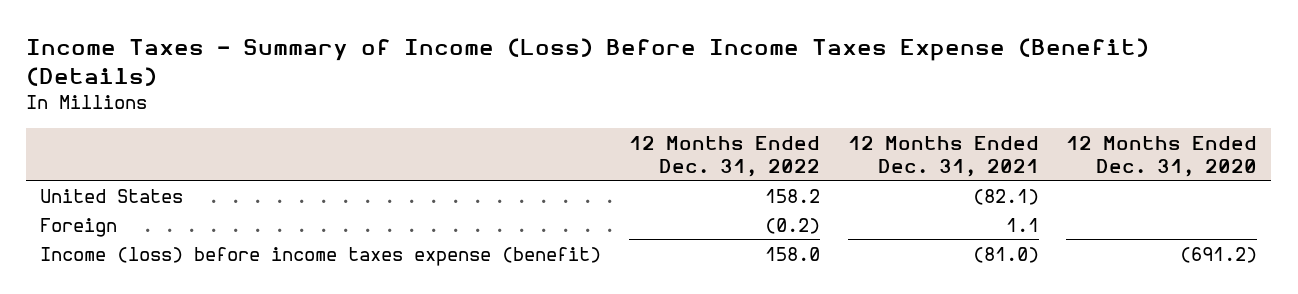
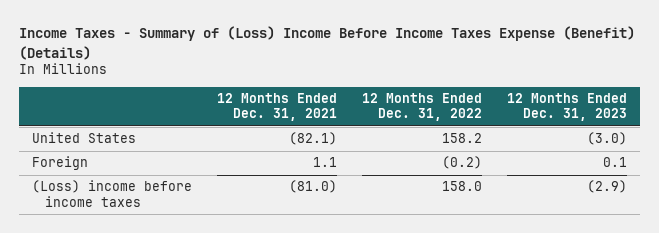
- Income Taxes - Summary of Income (Loss) Before Income Taxes Expense (Benefit) (Details)
+ Income Taxes - Summary of (Loss) Income Before Income Taxes Expense (Benefit) (Details)
- | 12 Months Ended Dec. 31, 2022 | 12 Months Ended Dec. 31, 2021 | 12 Months Ended Dec. 31, 2020
+ | 12 Months Ended Dec. 31, 2021 | 12 Months Ended Dec. 31, 2022 | 12 Months Ended Dec. 31, 2023
- Income (loss) before income taxes expense (benefit) | 158.0 | (81.0) | (691.2)
+ (Loss) income before income taxes | (81.0) | 158.0 | (2.9)

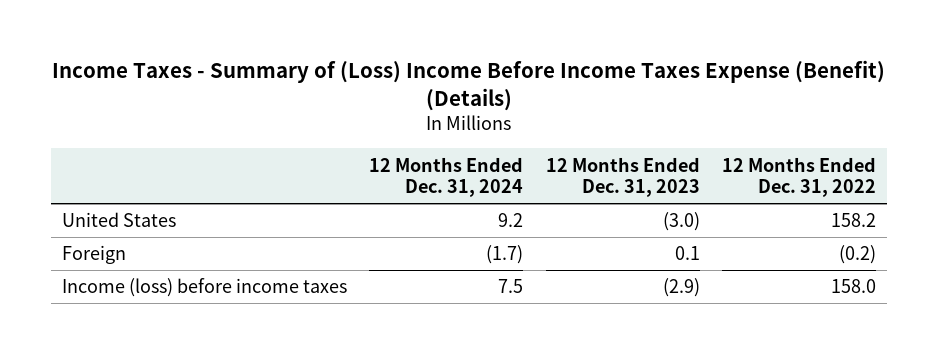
- | 12 Months Ended Dec. 31, 2021 | 12 Months Ended Dec. 31, 2022 | 12 Months Ended Dec. 31, 2023
+ | 12 Months Ended Dec. 31, 2024 | 12 Months Ended Dec. 31, 2023 | 12 Months Ended Dec. 31, 2022
- (Loss) income before income taxes | (81.0) | 158.0 | (2.9)
+ Income (loss) before income taxes | 7.5 | (2.9) | 158.0

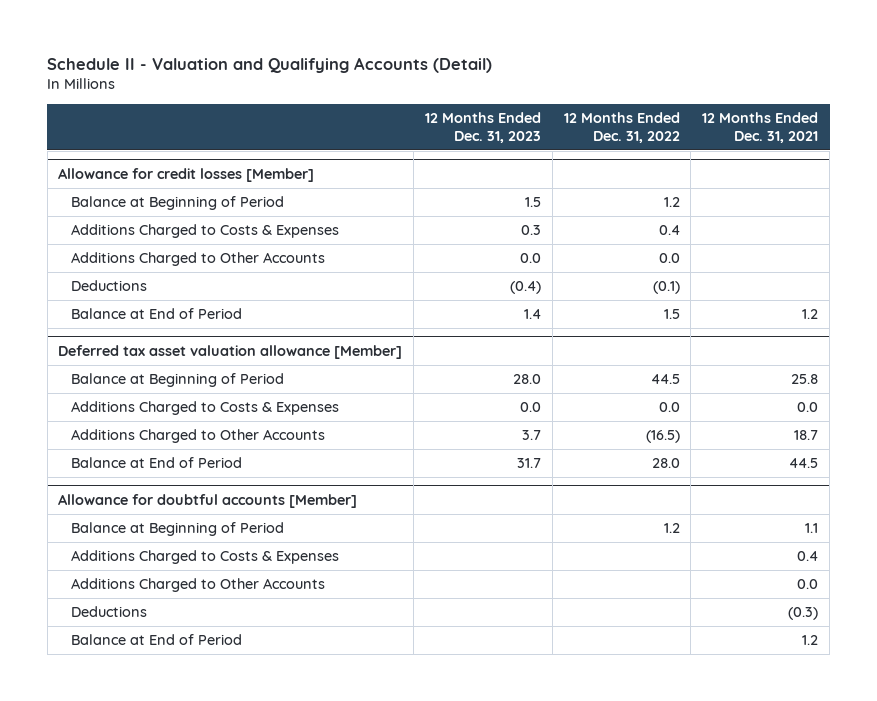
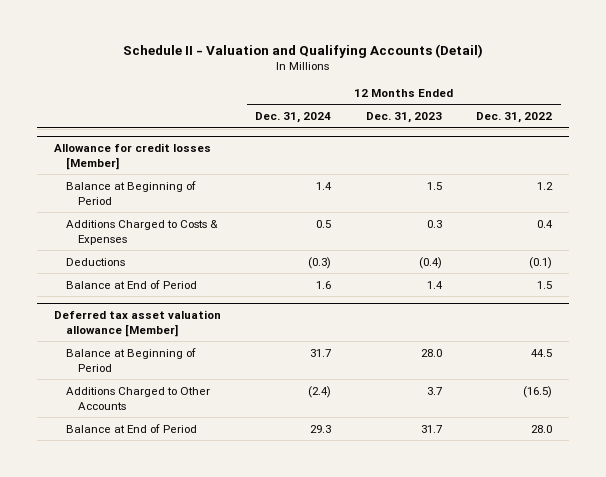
- | 12 Months Ended Dec. 31, 2023 | 12 Months Ended Dec. 31, 2022 | 12 Months Ended Dec. 31, 2021
+ | 12 Months Ended Dec. 31, 2024 | 12 Months Ended Dec. 31, 2023 | 12 Months Ended Dec. 31, 2022
@ Allowance for credit losses [Member]
- Additions Charged to Other Accounts | 0.0 | 0.0 |
@ Deferred tax asset valuation allowance [Member]
- Additions Charged to Costs & Expenses | 0.0 | 0.0 | 0.0
- Allowance for doubtful accounts [Member]
- Balance at Beginning of Period | | 1.2 | 1.1
- Additions Charged to Costs & Expenses | | | 0.4
- Additions Charged to Other Accounts | | | 0.0
- Deductions | | | (0.3)
- Balance at End of Period | | | 1.2

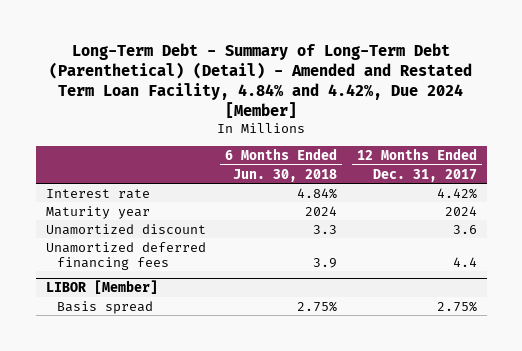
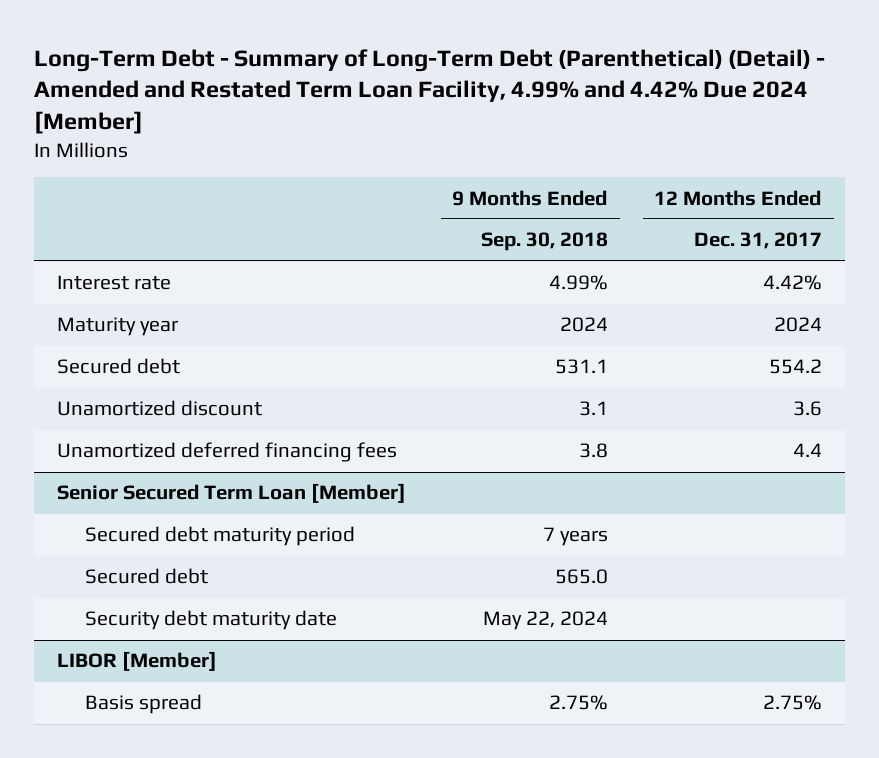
- Long-Term Debt - Summary of Long-Term Debt (Parenthetical) (Detail) - Amended and Restated Term Loan Facility, 4.84% and 4.42%, Due 2024 [Member]
+ Long-Term Debt - Summary of Long-Term Debt (Parenthetical) (Detail) - Amended and Restated Term Loan Facility, 4.99% and 4.42% Due 2024 [Member]
- | 6 Months Ended Jun. 30, 2018 | 12 Months Ended Dec. 31, 2017
+ | 9 Months Ended Sep. 30, 2018 | 12 Months Ended Dec. 31, 2017
+ Secured debt | 531.1 | 554.2
+ Senior Secured Term Loan [Member]
+ Secured debt maturity period | 7 years |
+ Secured debt | 565.0 |
+ Security debt maturity date | May 22, 2024 |

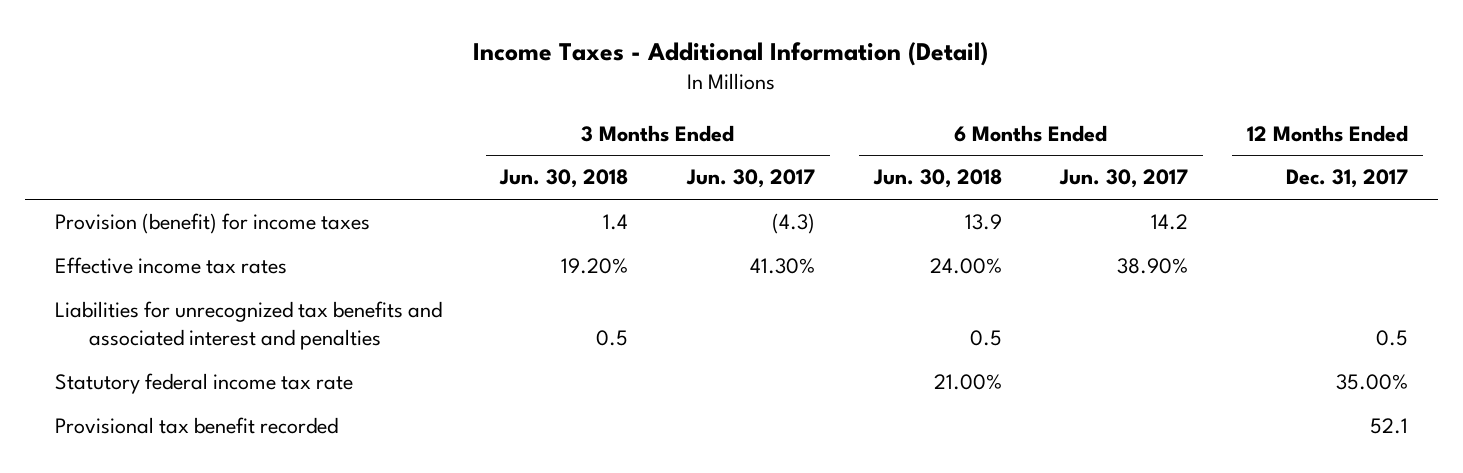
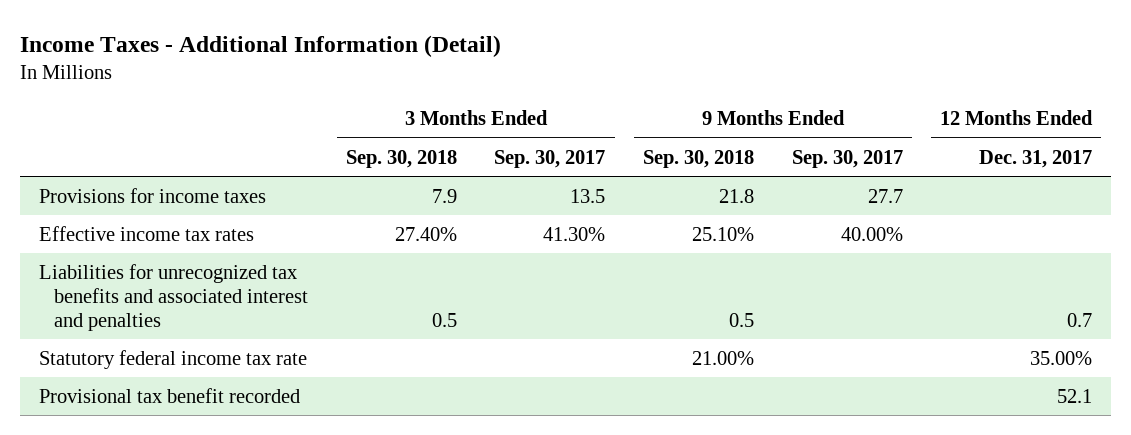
- | 3 Months Ended Jun. 30, 2018 | 3 Months Ended Jun. 30, 2017 | 6 Months Ended Jun. 30, 2018 | 6 Months Ended Jun. 30, 2017 | 12 Months Ended Dec. 31, 2017
+ | 3 Months Ended Sep. 30, 2018 | 3 Months Ended Sep. 30, 2017 | 9 Months Ended Sep. 30, 2018 | 9 Months Ended Sep. 30, 2017 | 12 Months Ended Dec. 31, 2017
- Provision (benefit) for income taxes | 1.4 | (4.3) | 13.9 | 14.2 |
+ Provisions for income taxes | 7.9 | 13.5 | 21.8 | 27.7 |
- Liabilities for unrecognized tax benefits and associated interest and penalties | 0.5 | | 0.5 | | 0.5
+ Liabilities for unrecognized tax benefits and associated interest and penalties | 0.5 | | 0.5 | | 0.7

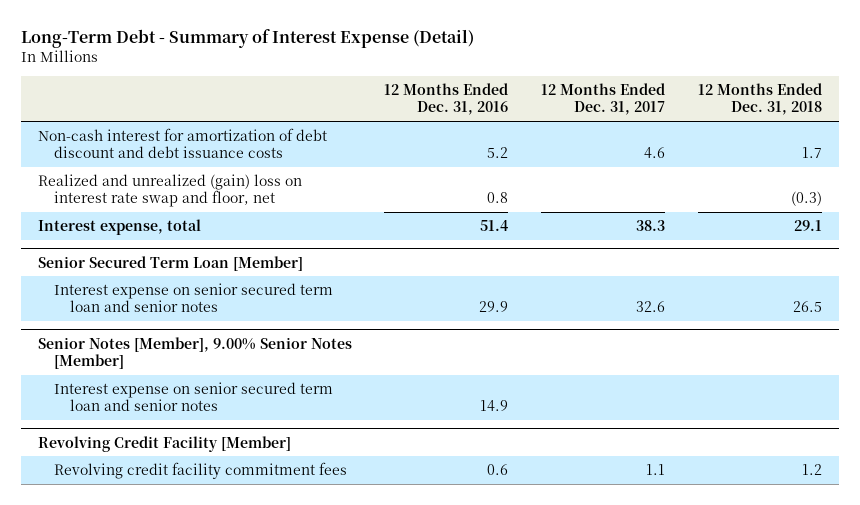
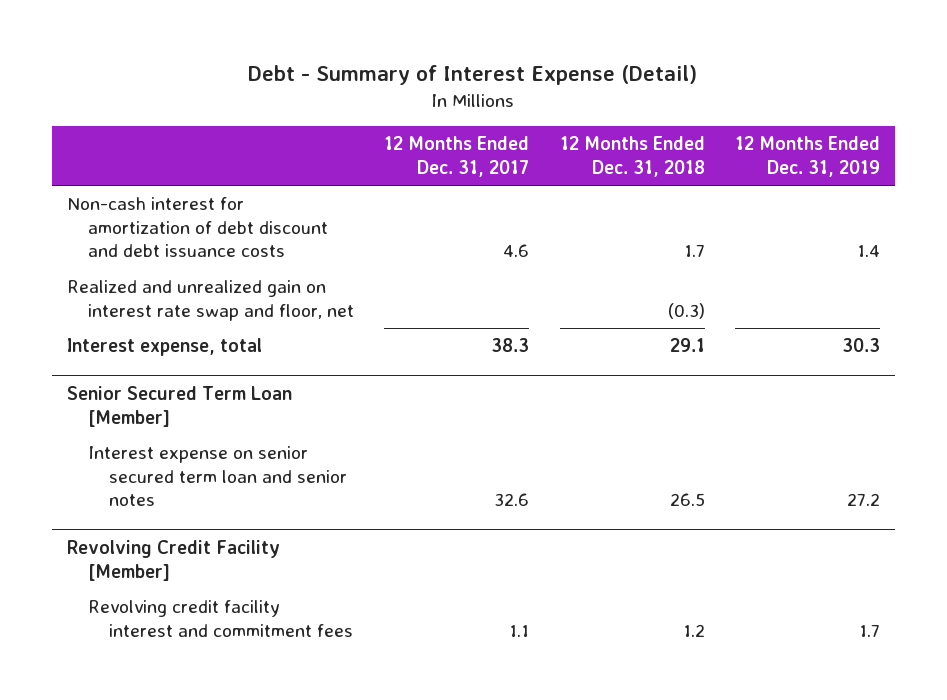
- Long-Term Debt - Summary of Interest Expense (Detail)
+ Debt - Summary of Interest Expense (Detail)
- | 12 Months Ended Dec. 31, 2016 | 12 Months Ended Dec. 31, 2017 | 12 Months Ended Dec. 31, 2018
+ | 12 Months Ended Dec. 31, 2017 | 12 Months Ended Dec. 31, 2018 | 12 Months Ended Dec. 31, 2019
- Realized and unrealized (gain) loss on interest rate swap and floor, net | 0.8 | | (0.3)
+ Realized and unrealized gain on interest rate swap and floor, net | | (0.3) |
- Senior Notes [Member], 9.00% Senior Notes [Member]
- Interest expense on senior secured term loan and senior notes | 14.9 | |
@ Revolving Credit Facility [Member]
- Revolving credit facility commitment fees | 0.6 | 1.1 | 1.2
+ Revolving credit facility interest and commitment fees | 1.1 | 1.2 | 1.7

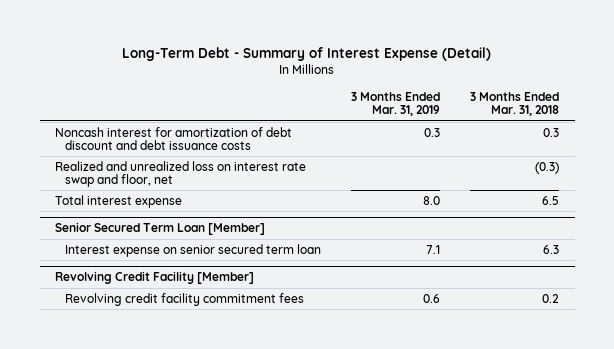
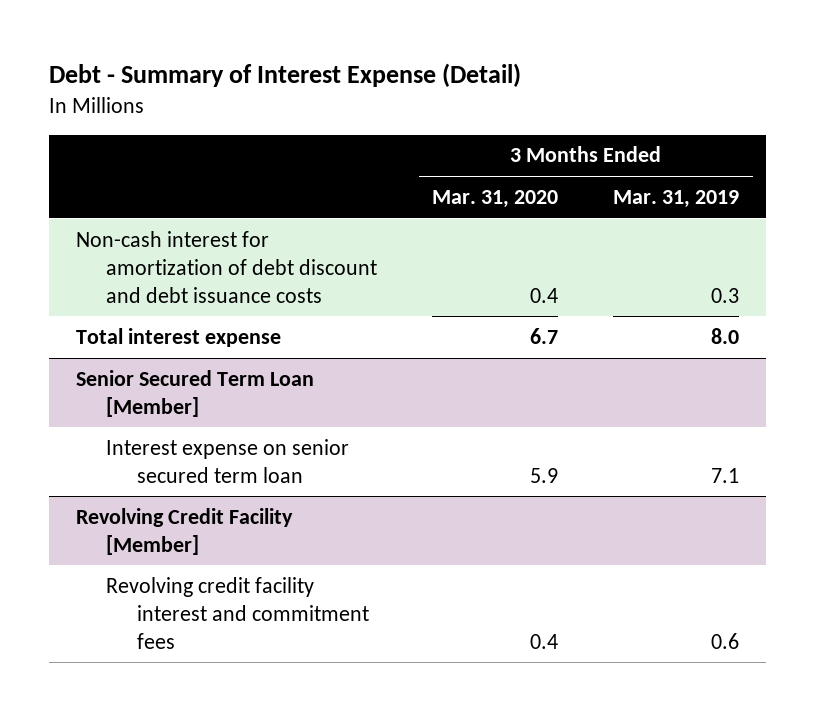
- Long-Term Debt - Summary of Interest Expense (Detail)
+ Debt - Summary of Interest Expense (Detail)
- | 3 Months Ended Mar. 31, 2019 | 3 Months Ended Mar. 31, 2018
+ | 3 Months Ended Mar. 31, 2020 | 3 Months Ended Mar. 31, 2019
- Noncash interest for amortization of debt discount and debt issuance costs | 0.3 | 0.3
- Realized and unrealized loss on interest rate swap and floor, net | | (0.3)
+ Non-cash interest for amortization of debt discount and debt issuance costs | 0.4 | 0.3
@ Revolving Credit Facility [Member]
- Revolving credit facility commitment fees | 0.6 | 0.2
+ Revolving credit facility interest and commitment fees | 0.4 | 0.6

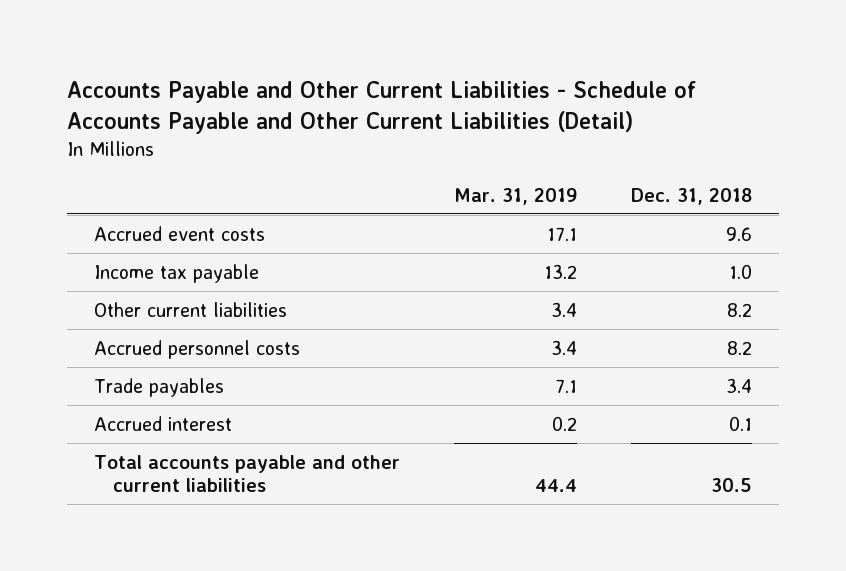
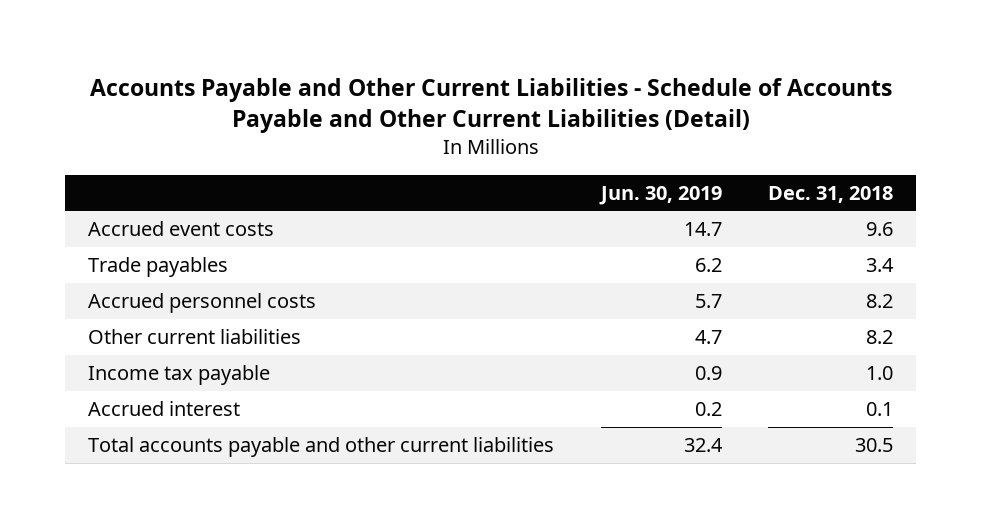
- | Mar. 31, 2019 | Dec. 31, 2018
+ | Jun. 30, 2019 | Dec. 31, 2018
moved down: Accrued personnel costs | 5.7 | 8.2
moved down: Other current liabilities | 4.7 | 8.2
moved down: Income tax payable | 0.9 | 1.0

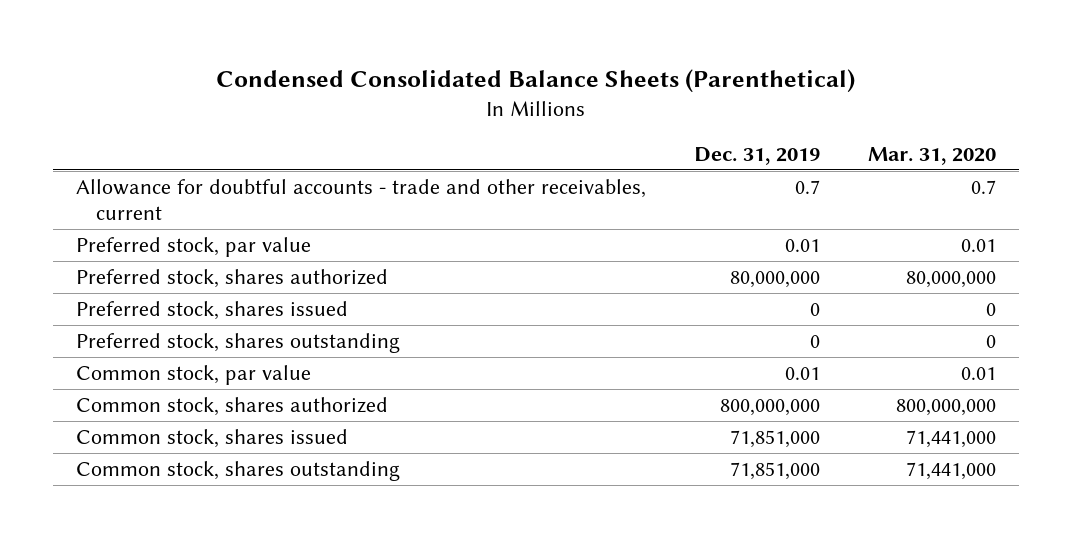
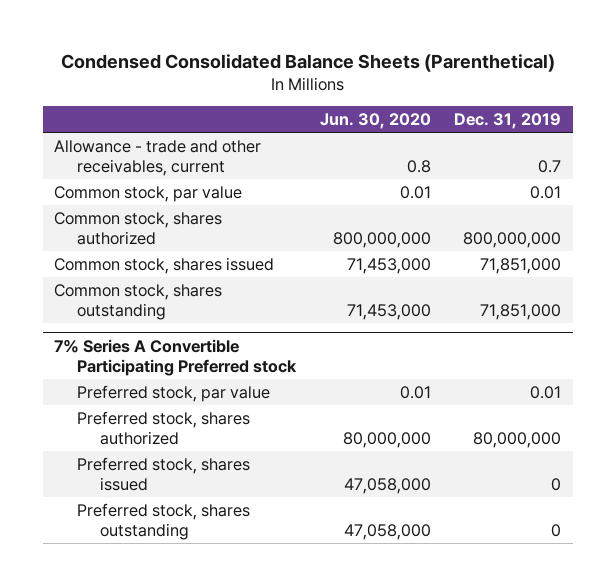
- | Dec. 31, 2019 | Mar. 31, 2020
+ | Jun. 30, 2020 | Dec. 31, 2019
- Allowance for doubtful accounts - trade and other receivables, current | 0.7 | 0.7
- Preferred stock, par value | 0.01 | 0.01
- Preferred stock, shares authorized | 80,000,000 | 80,000,000
- Preferred stock, shares issued | 0 | 0
- Preferred stock, shares outstanding | 0 | 0
+ Allowance - trade and other receivables, current | 0.8 | 0.7
+ 7% Series A Convertible Participating Preferred stock
+ Preferred stock, par value | 0.01 | 0.01
+ Preferred stock, shares authorized | 80,000,000 | 80,000,000
+ Preferred stock, shares issued | 47,058,000 | 0
+ Preferred stock, shares outstanding | 47,058,000 | 0

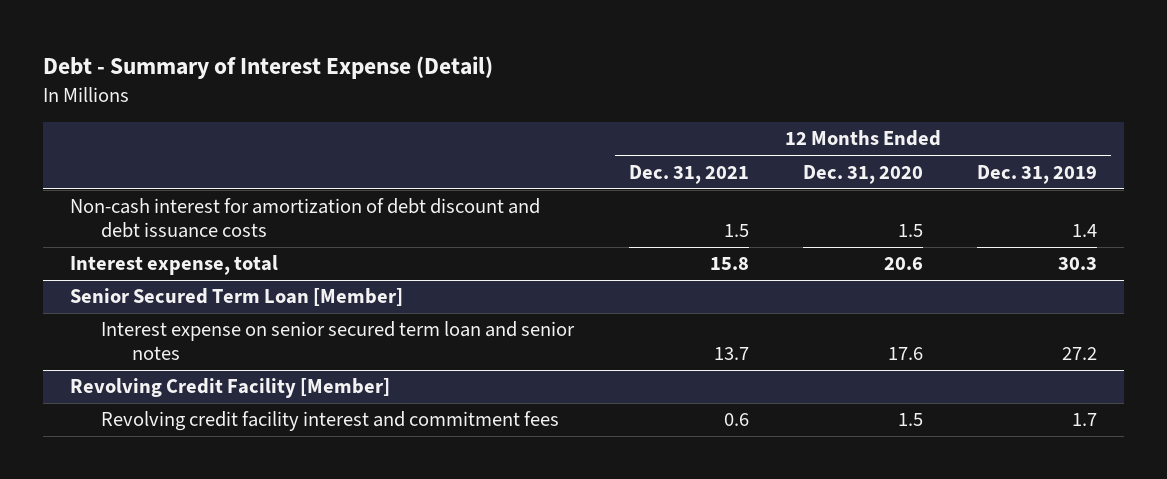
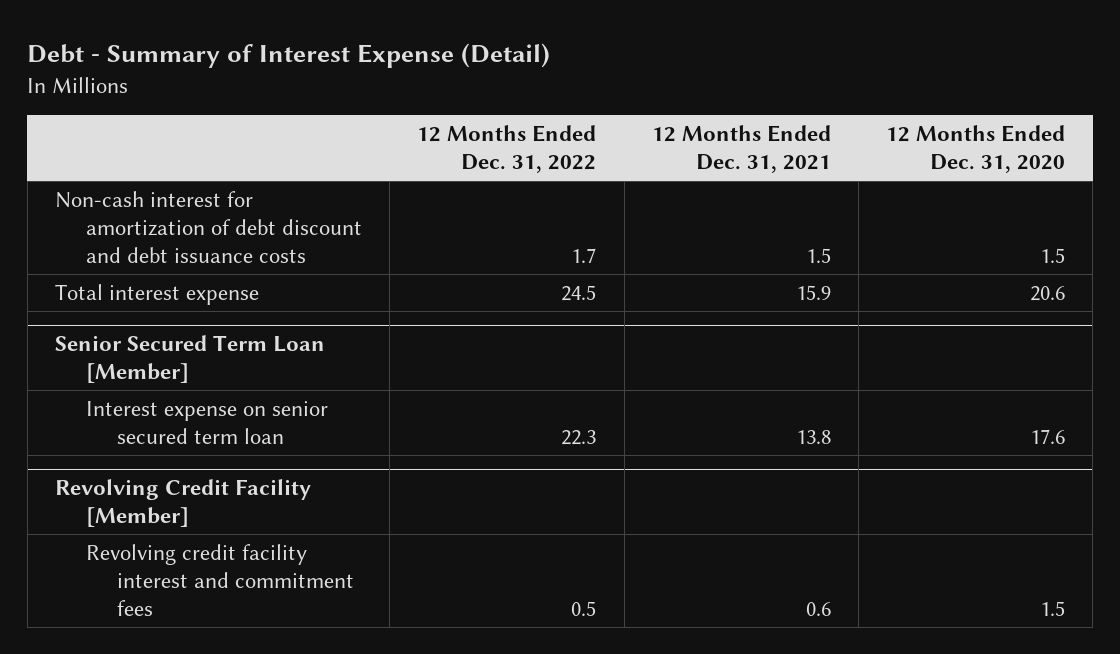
- | 12 Months Ended Dec. 31, 2021 | 12 Months Ended Dec. 31, 2020 | 12 Months Ended Dec. 31, 2019
+ | 12 Months Ended Dec. 31, 2022 | 12 Months Ended Dec. 31, 2021 | 12 Months Ended Dec. 31, 2020
- Interest expense, total | 15.8 | 20.6 | 30.3
+ Total interest expense | 24.5 | 15.9 | 20.6
@ Senior Secured Term Loan [Member]
- Interest expense on senior secured term loan and senior notes | 13.7 | 17.6 | 27.2
+ Interest expense on senior secured term loan | 22.3 | 13.8 | 17.6

